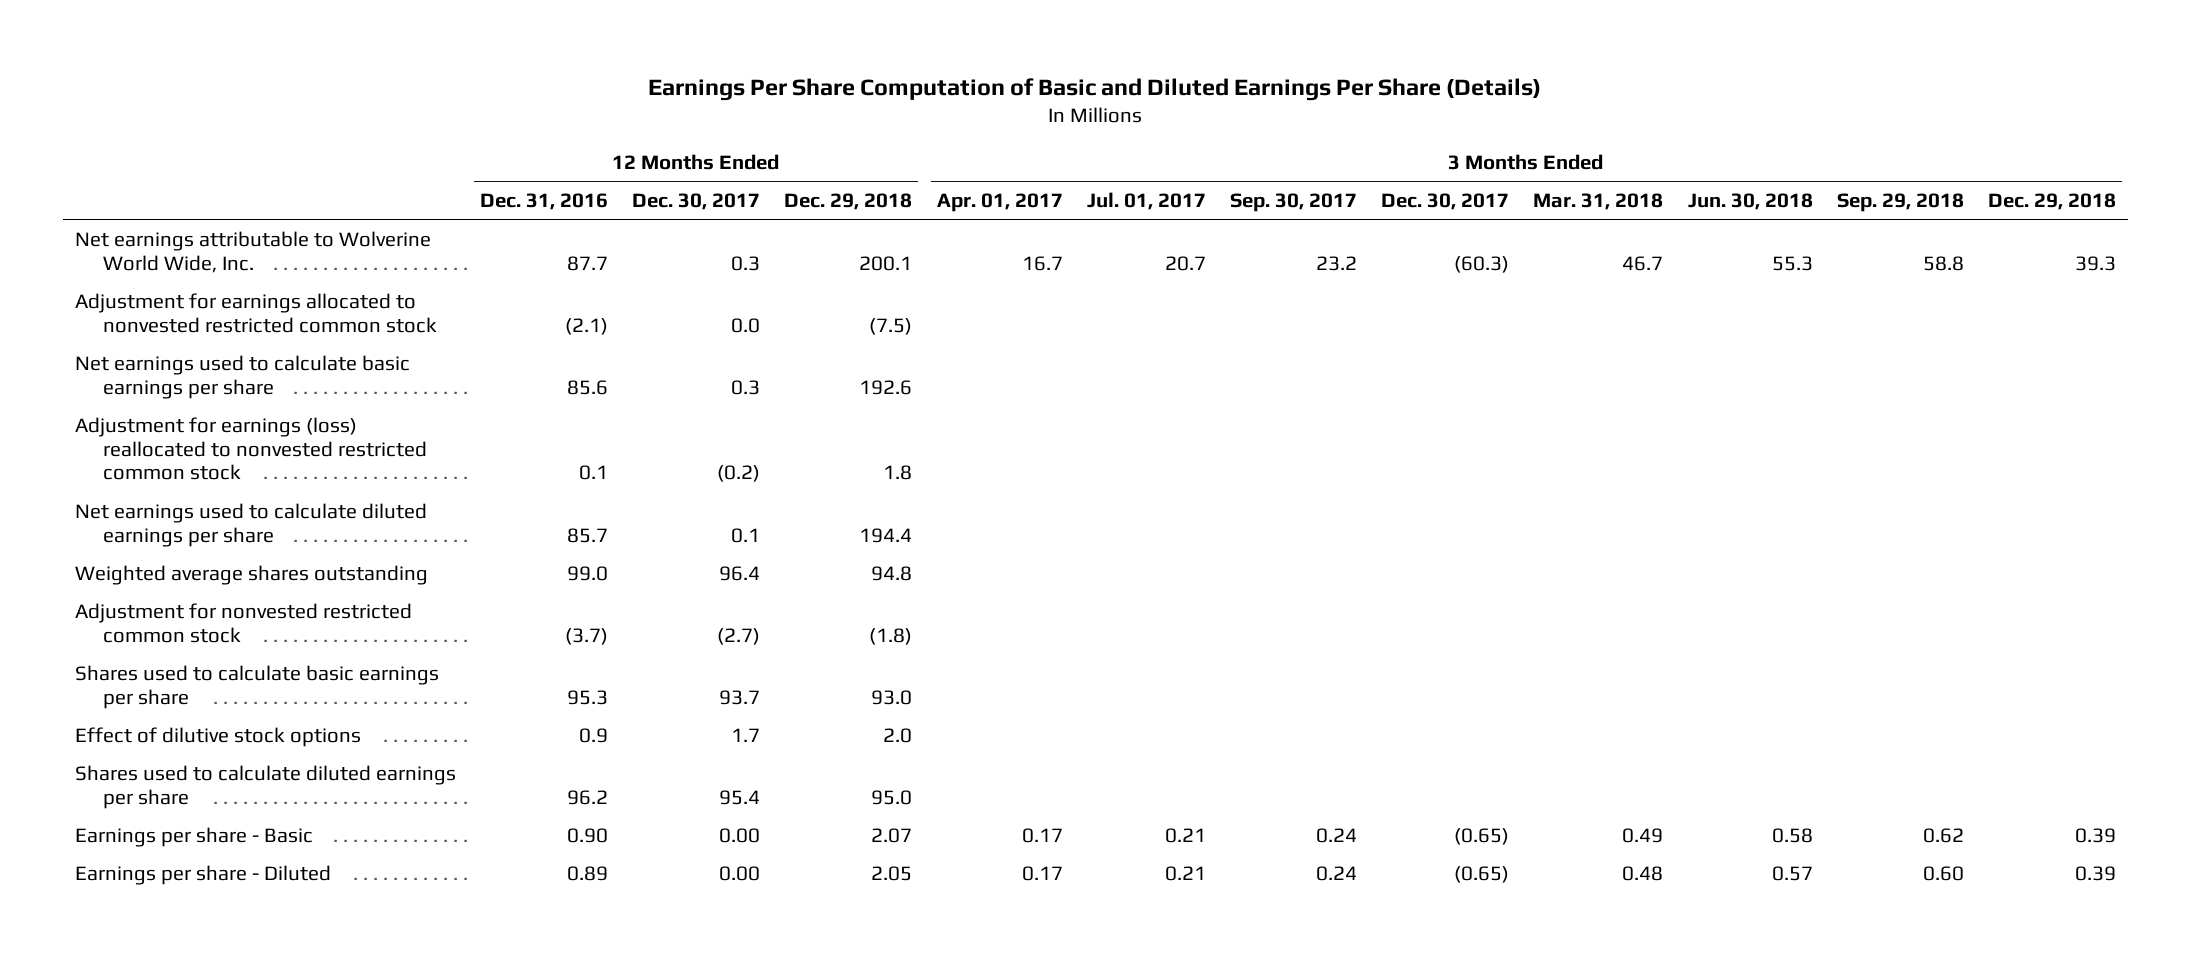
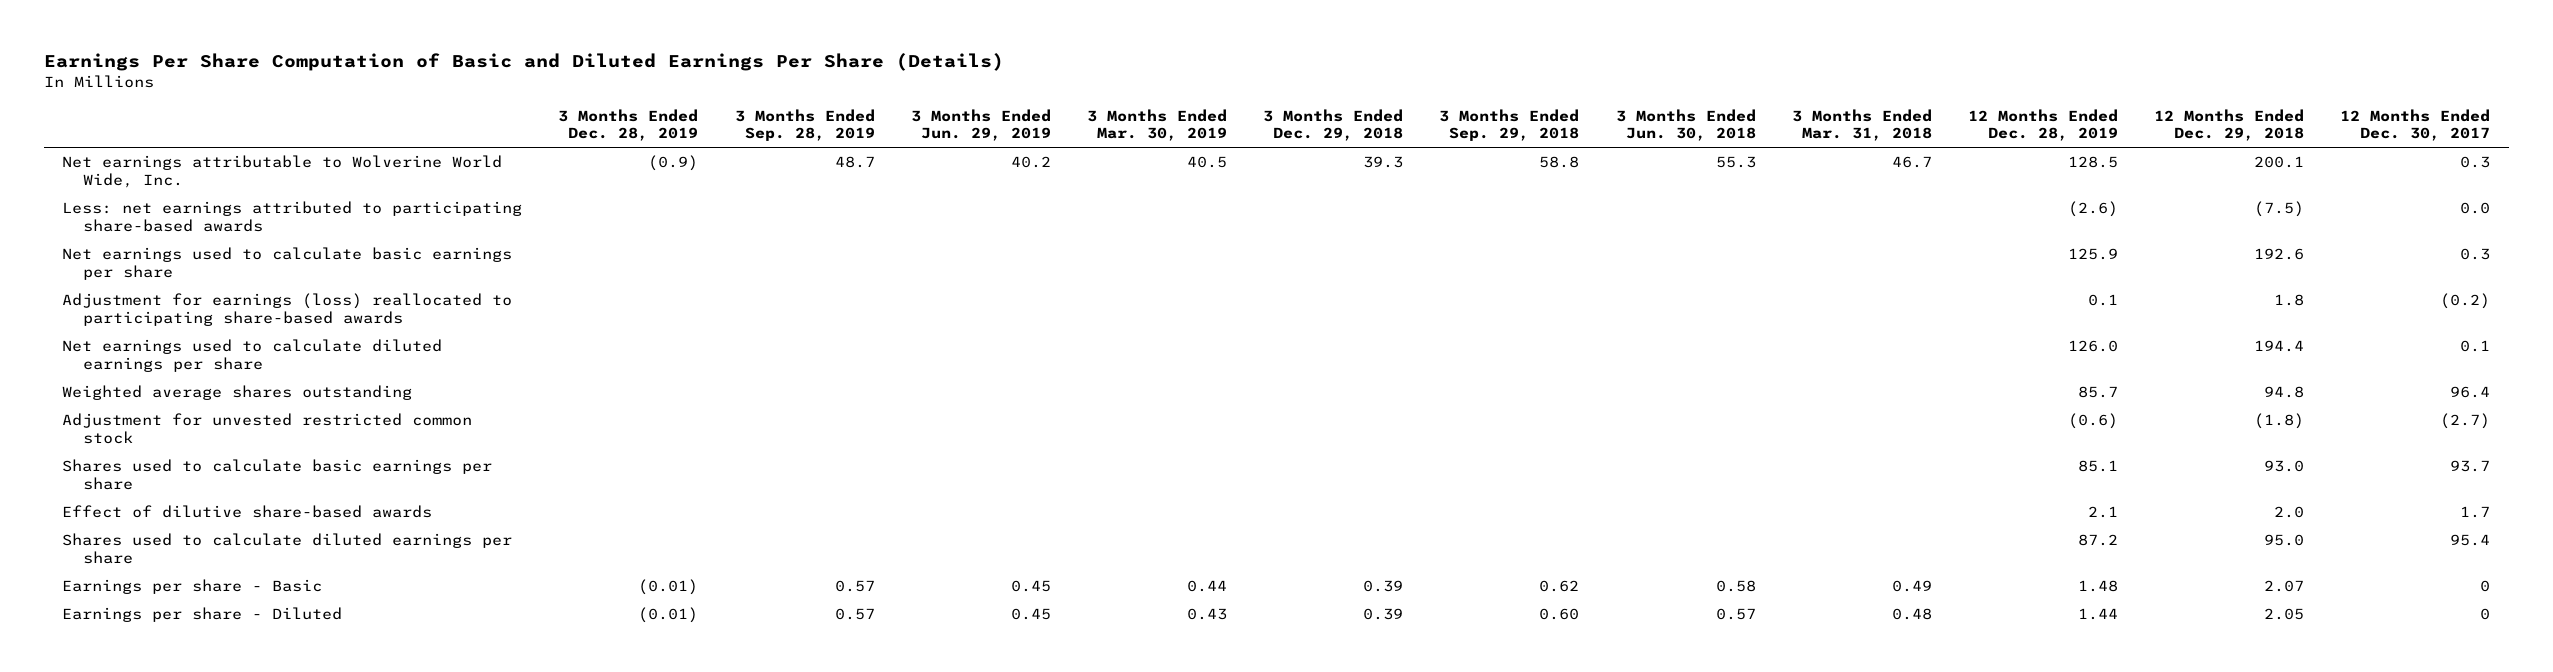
- | 12 Months Ended Dec. 31, 2016 | 12 Months Ended Dec. 30, 2017 | 12 Months Ended Dec. 29, 2018 | 3 Months Ended Apr. 01, 2017 | 3 Months Ended Jul. 01, 2017 | 3 Months Ended Sep. 30, 2017 | 3 Months Ended Dec. 30, 2017 | 3 Months Ended Mar. 31, 2018 | 3 Months Ended Jun. 30, 2018 | 3 Months Ended Sep. 29, 2018 | 3 Months Ended Dec. 29, 2018
+ | 3 Months Ended Dec. 28, 2019 | 3 Months Ended Sep. 28, 2019 | 3 Months Ended Jun. 29, 2019 | 3 Months Ended Mar. 30, 2019 | 3 Months Ended Dec. 29, 2018 | 3 Months Ended Sep. 29, 2018 | 3 Months Ended Jun. 30, 2018 | 3 Months Ended Mar. 31, 2018 | 12 Months Ended Dec. 28, 2019 | 12 Months Ended Dec. 29, 2018 | 12 Months Ended Dec. 30, 2017
- Adjustment for earnings allocated to nonvested restricted common stock | (2.1) | 0.0 | (7.5) | | | | | | | |
+ Less: net earnings attributed to participating share-based awards | | | | | | | | | (2.6) | (7.5) | 0.0
- Adjustment for earnings (loss) reallocated to nonvested restricted common stock | 0.1 | (0.2) | 1.8 | | | | | | | |
+ Adjustment for earnings (loss) reallocated to participating share-based awards | | | | | | | | | 0.1 | 1.8 | (0.2)
- Adjustment for nonvested restricted common stock | (3.7) | (2.7) | (1.8) | | | | | | | |
+ Adjustment for unvested restricted common stock | | | | | | | | | (0.6) | (1.8) | (2.7)
- Effect of dilutive stock options | 0.9 | 1.7 | 2.0 | | | | | | | |
+ Effect of dilutive share-based awards | | | | | | | | | 2.1 | 2.0 | 1.7
- Earnings per share - Basic | 0.90 | 0.00 | 2.07 | 0.17 | 0.21 | 0.24 | (0.65) | 0.49 | 0.58 | 0.62 | 0.39
- Earnings per share - Diluted | 0.89 | 0.00 | 2.05 | 0.17 | 0.21 | 0.24 | (0.65) | 0.48 | 0.57 | 0.60 | 0.39
+ Earnings per share - Basic | (0.01) | 0.57 | 0.45 | 0.44 | 0.39 | 0.62 | 0.58 | 0.49 | 1.48 | 2.07 | 0
+ Earnings per share - Diluted | (0.01) | 0.57 | 0.45 | 0.43 | 0.39 | 0.60 | 0.57 | 0.48 | 1.44 | 2.05 | 0

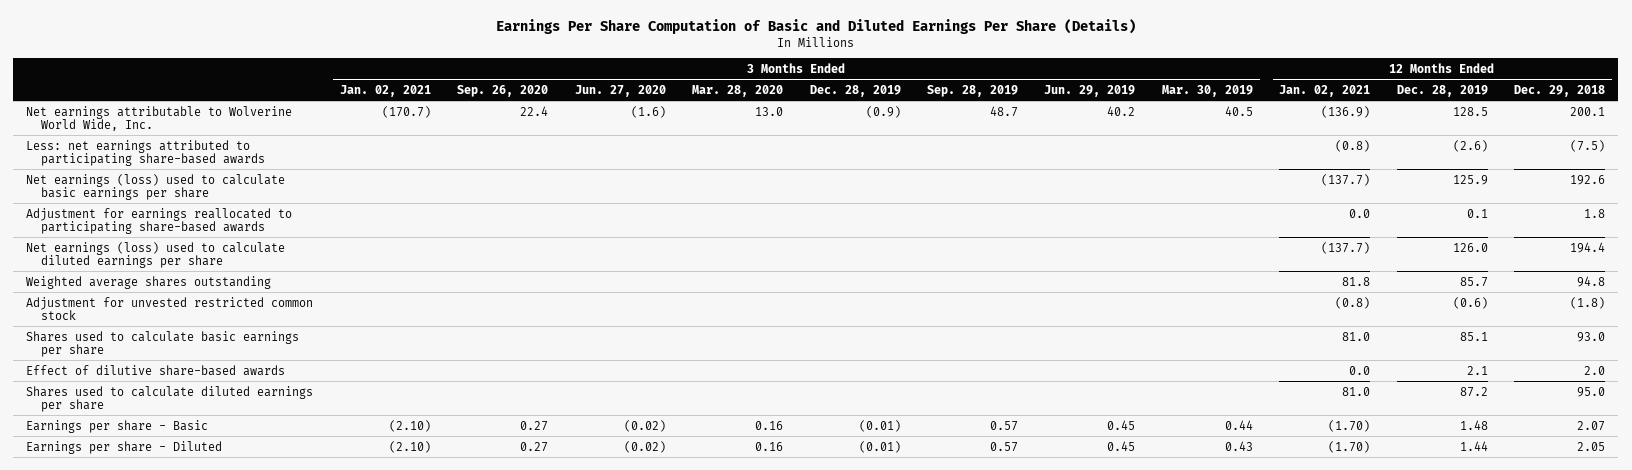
- | 3 Months Ended Dec. 28, 2019 | 3 Months Ended Sep. 28, 2019 | 3 Months Ended Jun. 29, 2019 | 3 Months Ended Mar. 30, 2019 | 3 Months Ended Dec. 29, 2018 | 3 Months Ended Sep. 29, 2018 | 3 Months Ended Jun. 30, 2018 | 3 Months Ended Mar. 31, 2018 | 12 Months Ended Dec. 28, 2019 | 12 Months Ended Dec. 29, 2018 | 12 Months Ended Dec. 30, 2017
+ | 3 Months Ended Jan. 02, 2021 | 3 Months Ended Sep. 26, 2020 | 3 Months Ended Jun. 27, 2020 | 3 Months Ended Mar. 28, 2020 | 3 Months Ended Dec. 28, 2019 | 3 Months Ended Sep. 28, 2019 | 3 Months Ended Jun. 29, 2019 | 3 Months Ended Mar. 30, 2019 | 12 Months Ended Jan. 02, 2021 | 12 Months Ended Dec. 28, 2019 | 12 Months Ended Dec. 29, 2018
- Net earnings used to calculate basic earnings per share | | | | | | | | | 125.9 | 192.6 | 0.3
- Adjustment for earnings (loss) reallocated to participating share-based awards | | | | | | | | | 0.1 | 1.8 | (0.2)
- Net earnings used to calculate diluted earnings per share | | | | | | | | | 126.0 | 194.4 | 0.1
+ Net earnings (loss) used to calculate basic earnings per share | | | | | | | | | (137.7) | 125.9 | 192.6
+ Adjustment for earnings reallocated to participating share-based awards | | | | | | | | | 0.0 | 0.1 | 1.8
+ Net earnings (loss) used to calculate diluted earnings per share | | | | | | | | | (137.7) | 126.0 | 194.4

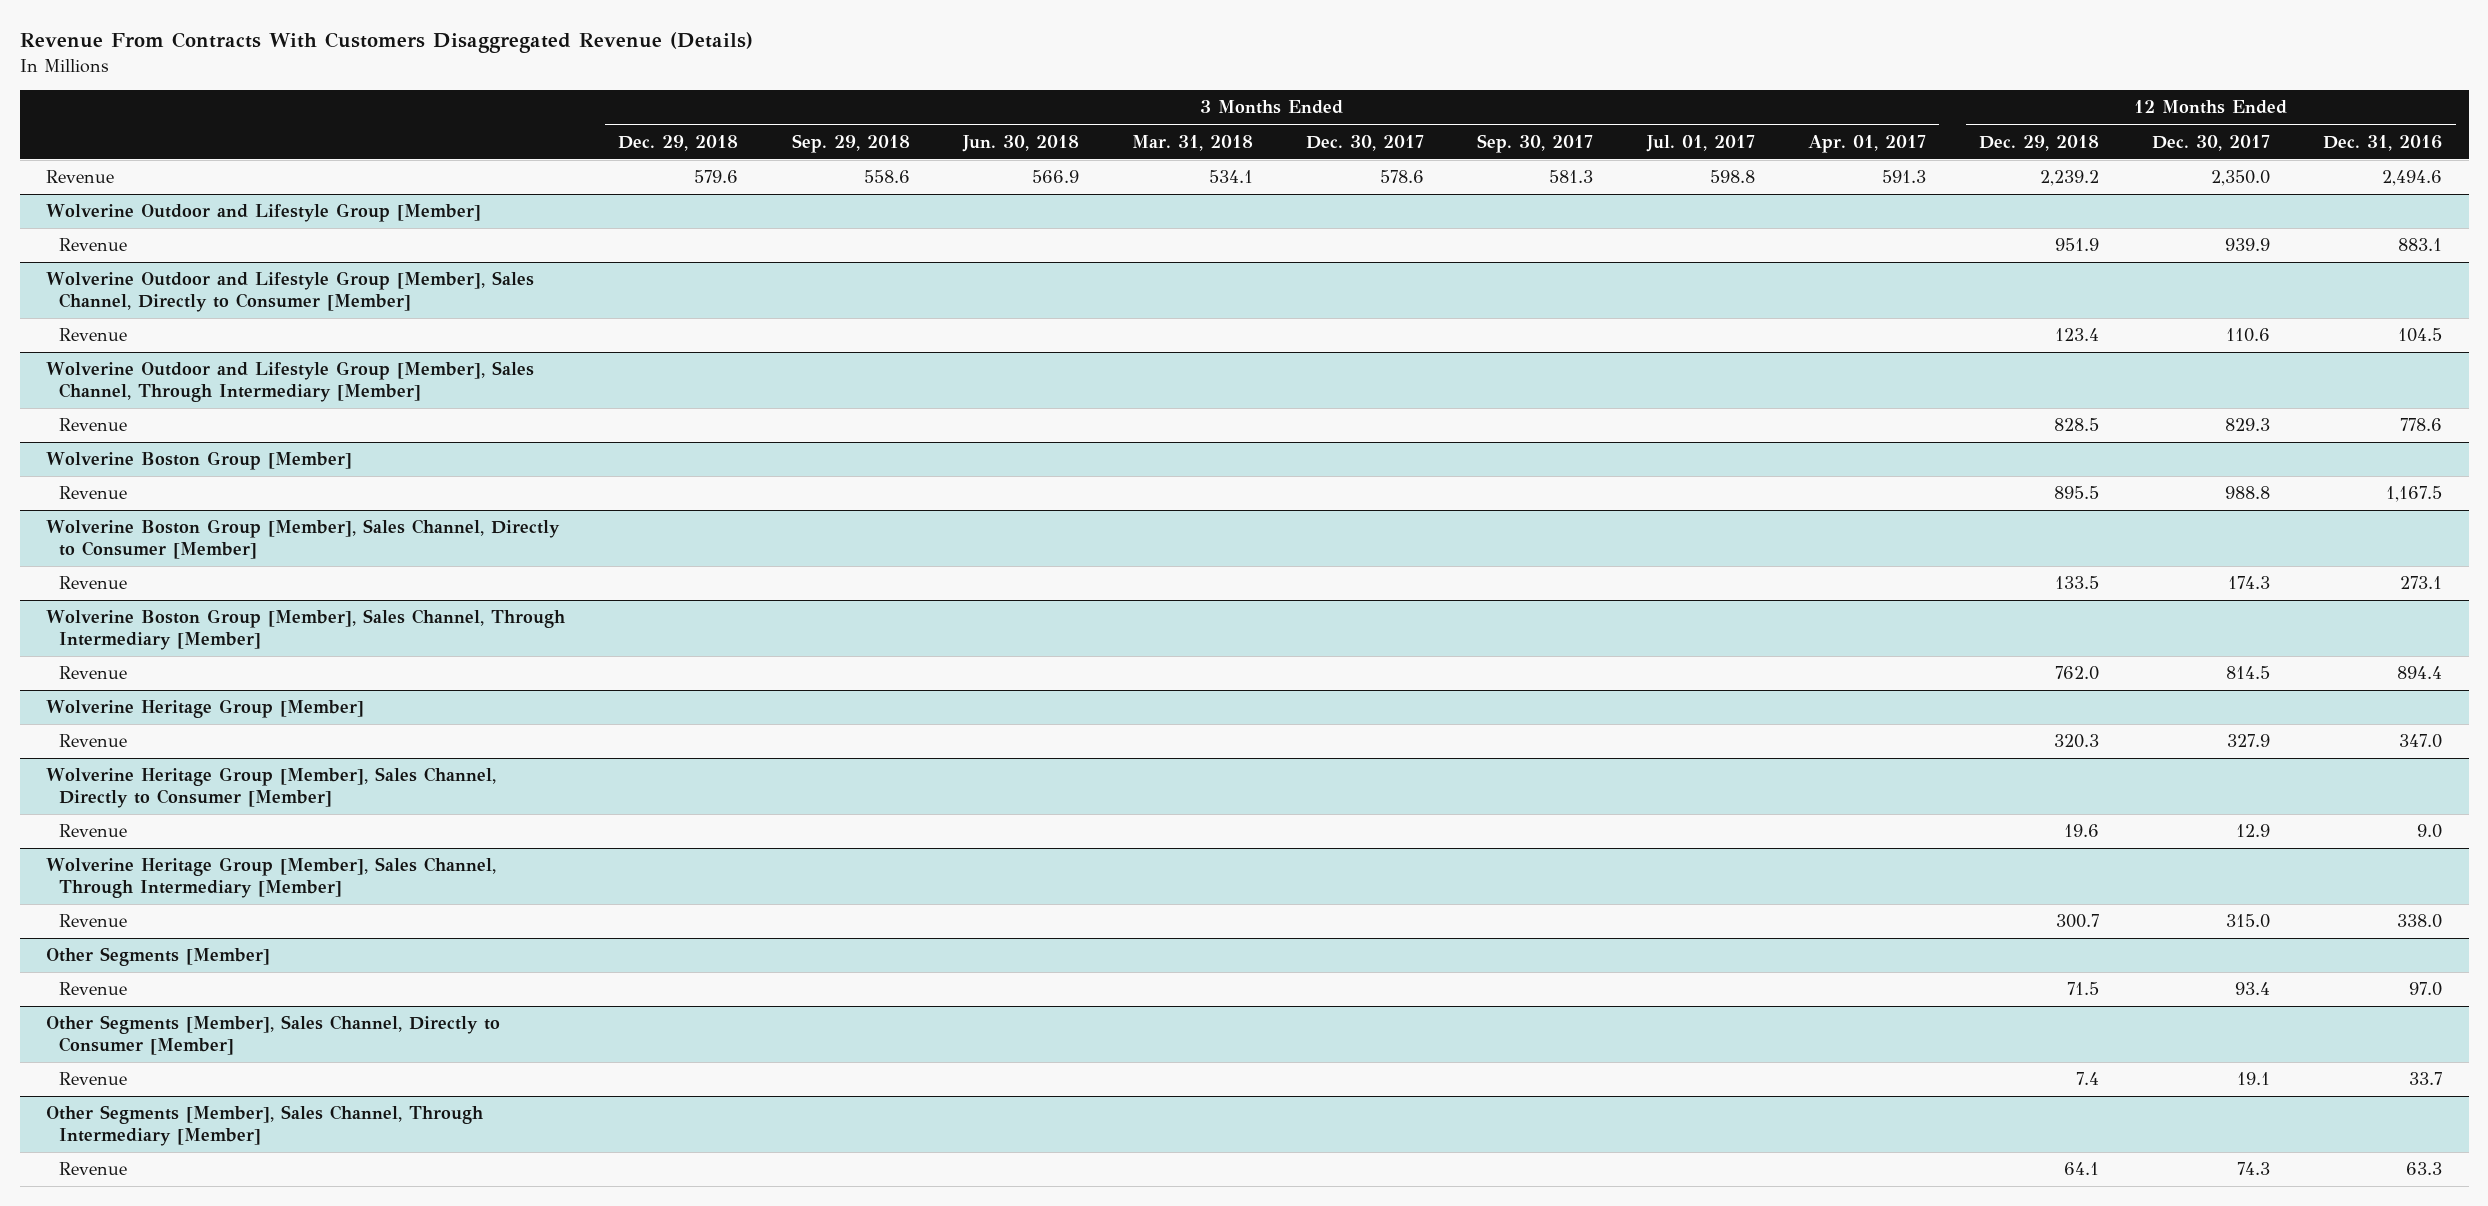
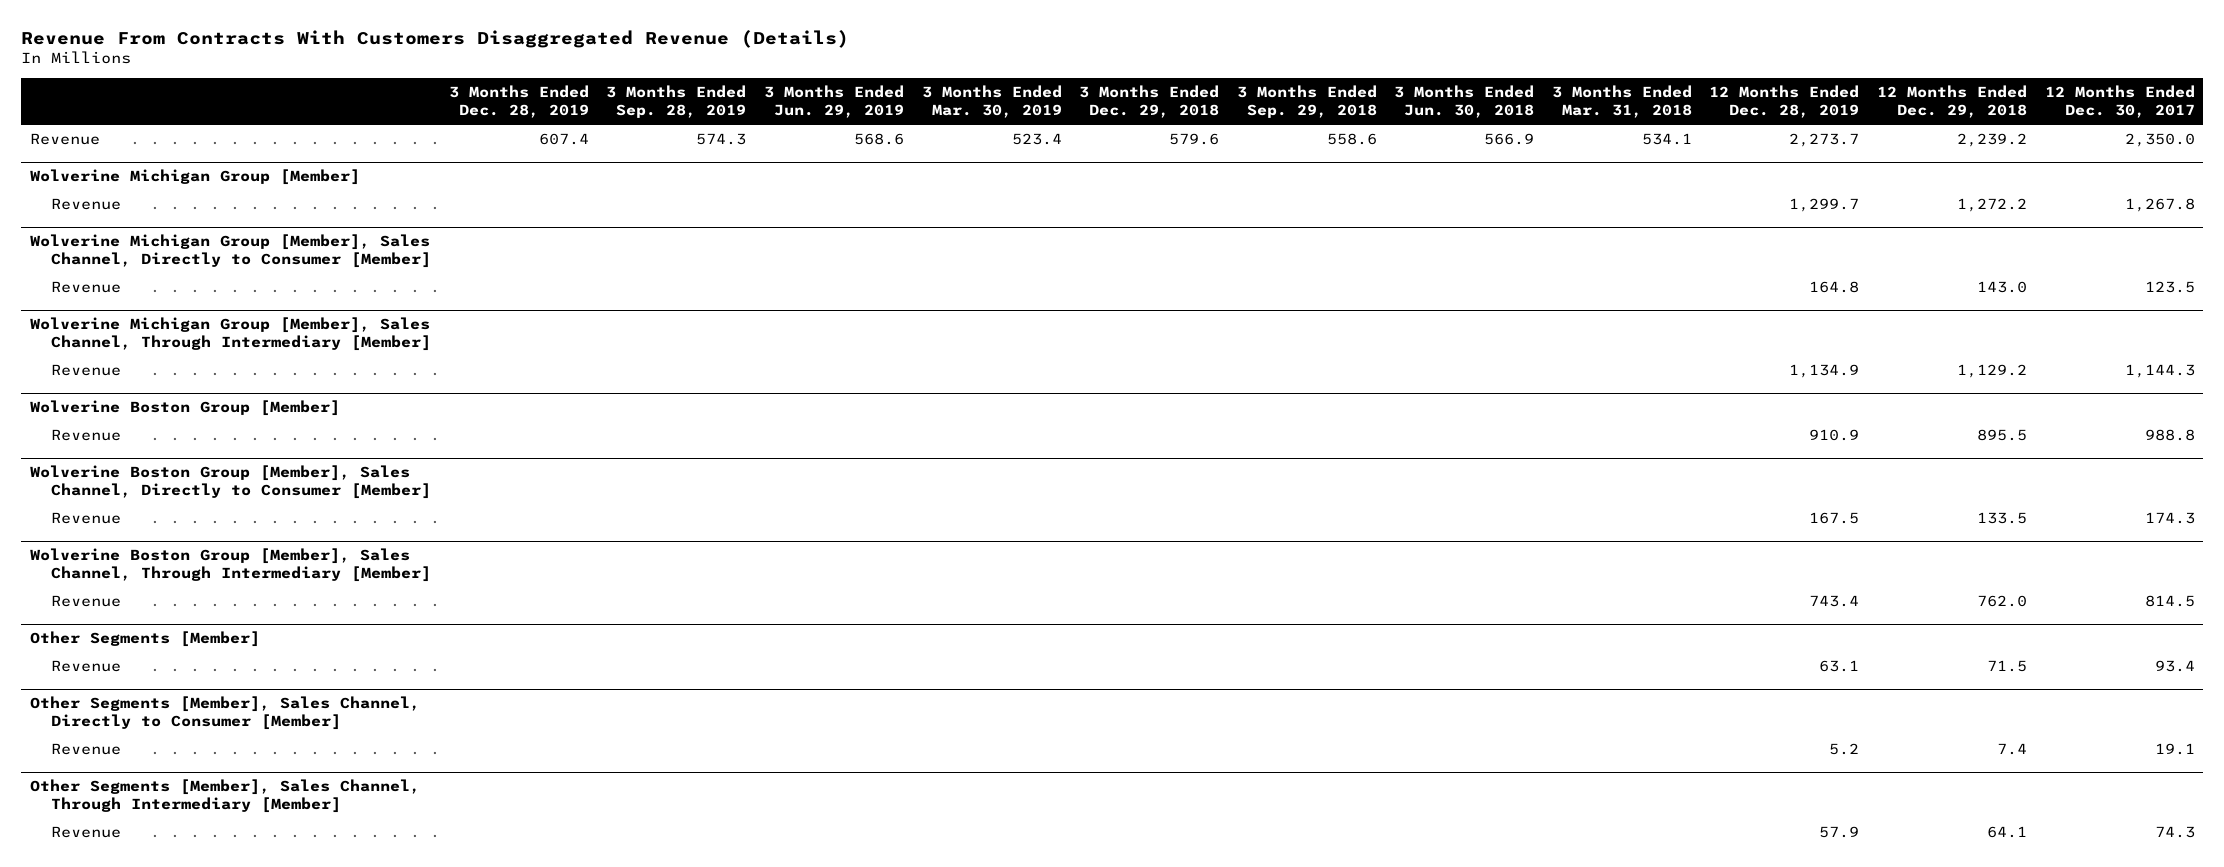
- | 3 Months Ended Dec. 29, 2018 | 3 Months Ended Sep. 29, 2018 | 3 Months Ended Jun. 30, 2018 | 3 Months Ended Mar. 31, 2018 | 3 Months Ended Dec. 30, 2017 | 3 Months Ended Sep. 30, 2017 | 3 Months Ended Jul. 01, 2017 | 3 Months Ended Apr. 01, 2017 | 12 Months Ended Dec. 29, 2018 | 12 Months Ended Dec. 30, 2017 | 12 Months Ended Dec. 31, 2016
+ | 3 Months Ended Dec. 28, 2019 | 3 Months Ended Sep. 28, 2019 | 3 Months Ended Jun. 29, 2019 | 3 Months Ended Mar. 30, 2019 | 3 Months Ended Dec. 29, 2018 | 3 Months Ended Sep. 29, 2018 | 3 Months Ended Jun. 30, 2018 | 3 Months Ended Mar. 31, 2018 | 12 Months Ended Dec. 28, 2019 | 12 Months Ended Dec. 29, 2018 | 12 Months Ended Dec. 30, 2017
- Wolverine Outdoor and Lifestyle Group [Member]
- Revenue | | | | | | | | | 951.9 | 939.9 | 883.1
- Wolverine Outdoor and Lifestyle Group [Member], Sales Channel, Directly to Consumer [Member]
- Revenue | | | | | | | | | 123.4 | 110.6 | 104.5
- Wolverine Outdoor and Lifestyle Group [Member], Sales Channel, Through Intermediary [Member]
- Revenue | | | | | | | | | 828.5 | 829.3 | 778.6
+ Wolverine Michigan Group [Member]
+ Revenue | | | | | | | | | 1,299.7 | 1,272.2 | 1,267.8
+ Wolverine Michigan Group [Member], Sales Channel, Directly to Consumer [Member]
+ Revenue | | | | | | | | | 164.8 | 143.0 | 123.5
+ Wolverine Michigan Group [Member], Sales Channel, Through Intermediary [Member]
+ Revenue | | | | | | | | | 1,134.9 | 1,129.2 | 1,144.3
- Wolverine Heritage Group [Member]
- Revenue | | | | | | | | | 320.3 | 327.9 | 347.0
- Wolverine Heritage Group [Member], Sales Channel, Directly to Consumer [Member]
- Revenue | | | | | | | | | 19.6 | 12.9 | 9.0
- Wolverine Heritage Group [Member], Sales Channel, Through Intermediary [Member]
- Revenue | | | | | | | | | 300.7 | 315.0 | 338.0

